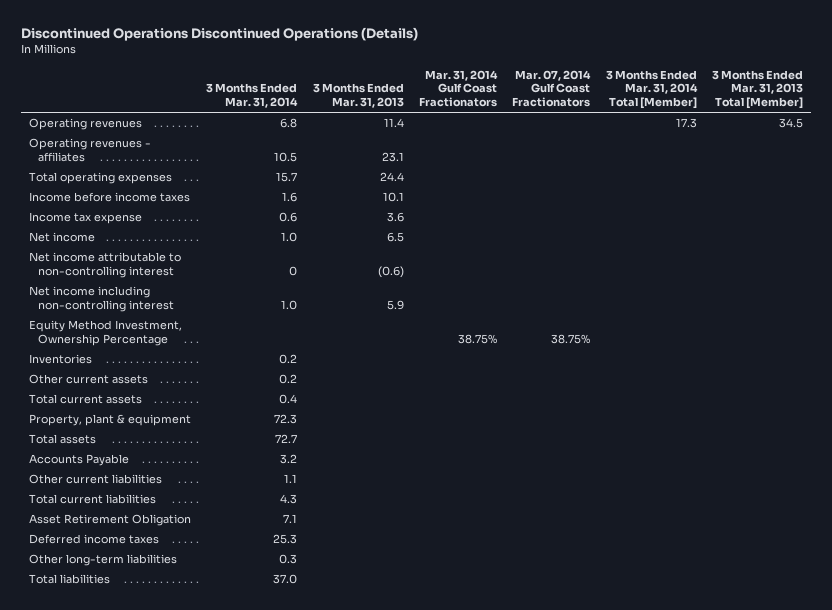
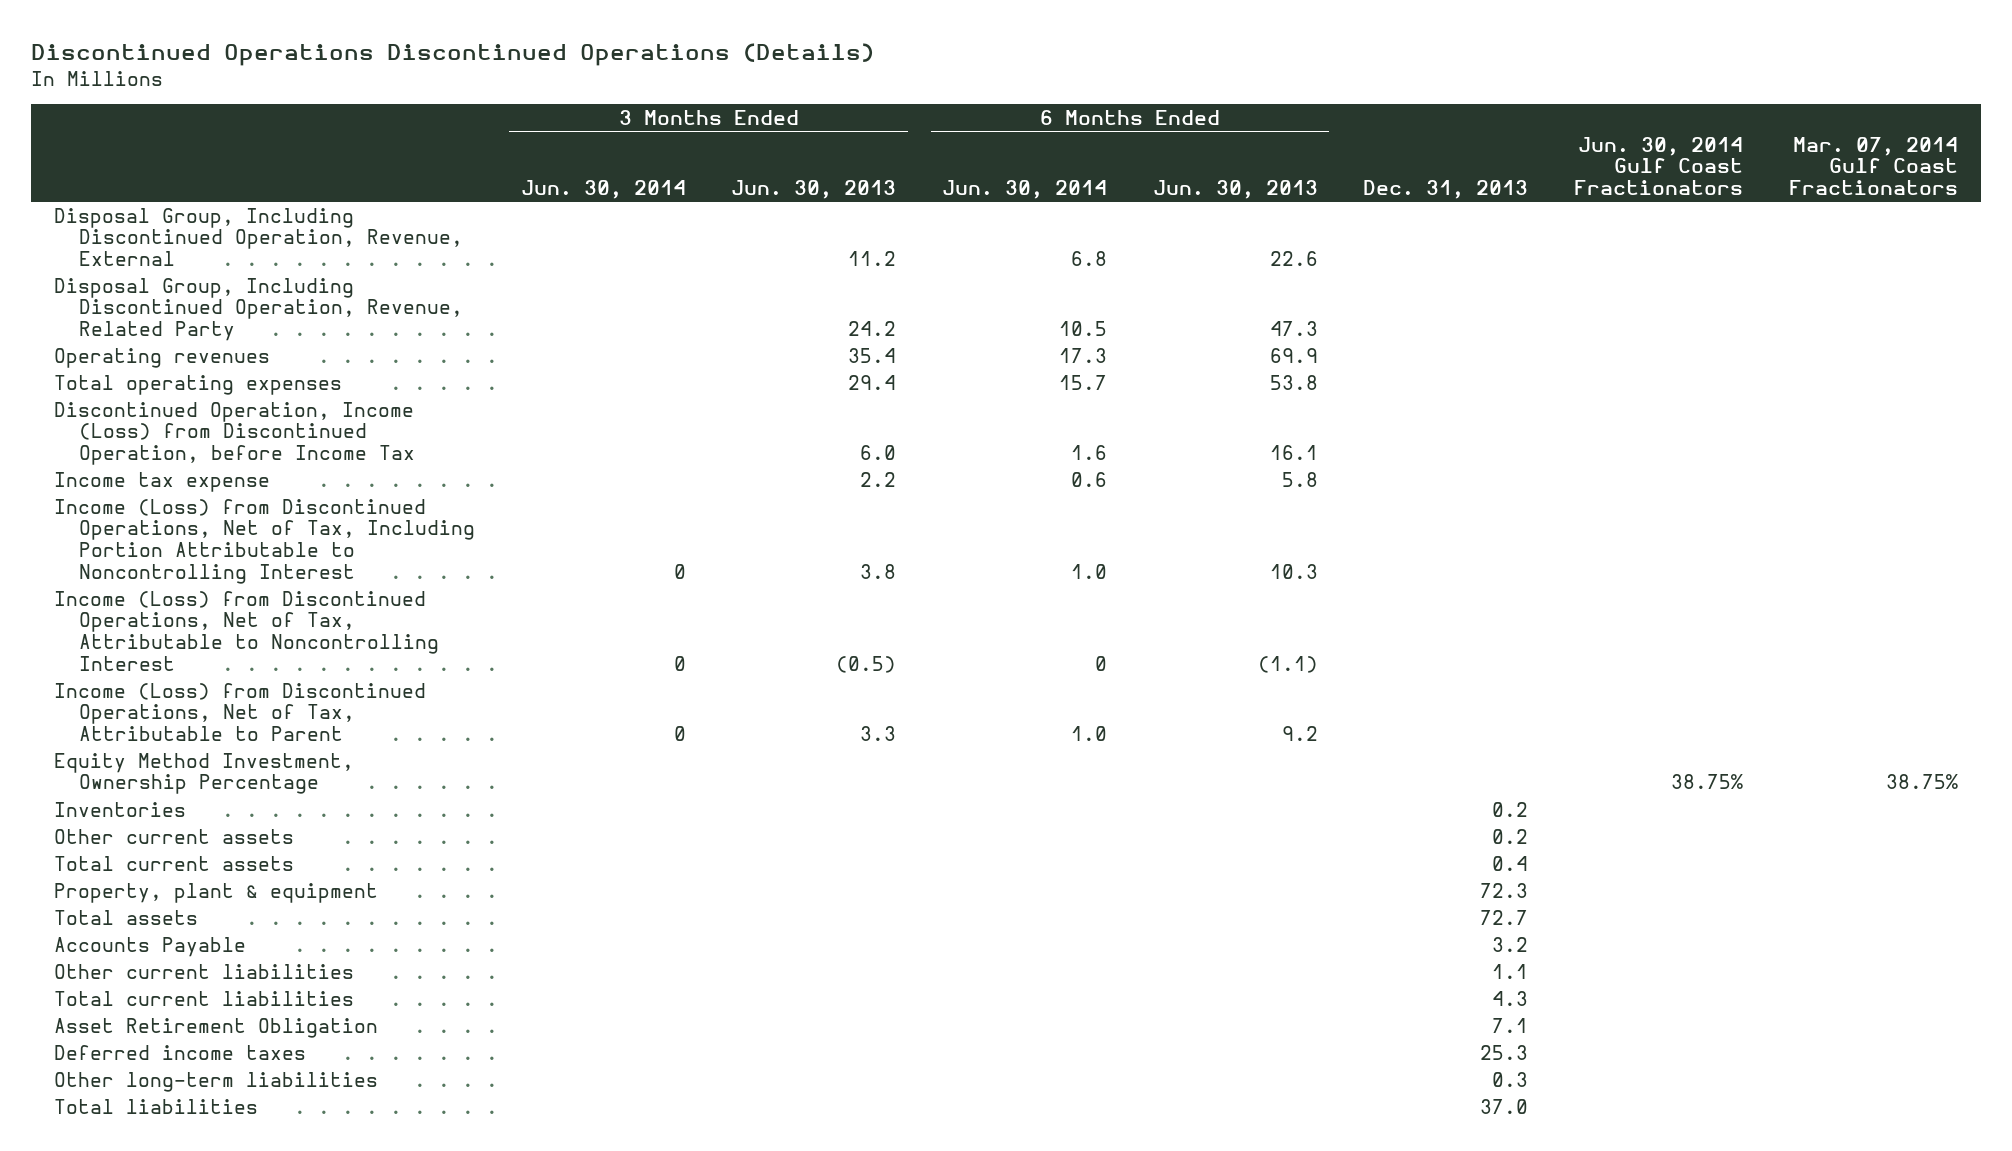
- | 3 Months Ended Mar. 31, 2014 | 3 Months Ended Mar. 31, 2013 | Mar. 31, 2014 Gulf Coast Fractionators | Mar. 07, 2014 Gulf Coast Fractionators | 3 Months Ended Mar. 31, 2014 Total [Member] | 3 Months Ended Mar. 31, 2013 Total [Member]
+ | 3 Months Ended Jun. 30, 2014 | 3 Months Ended Jun. 30, 2013 | 6 Months Ended Jun. 30, 2014 | 6 Months Ended Jun. 30, 2013 | Dec. 31, 2013 | Jun. 30, 2014 Gulf Coast Fractionators | Mar. 07, 2014 Gulf Coast Fractionators
+ Disposal Group, Including Discontinued Operation, Revenue, External | | 11.2 | 6.8 | 22.6 | | |
+ Disposal Group, Including Discontinued Operation, Revenue, Related Party | | 24.2 | 10.5 | 47.3 | | |
- Operating revenues - affiliates | 10.5 | 23.1 | | | |
- Income before income taxes | 1.6 | 10.1 | | | |
+ Discontinued Operation, Income (Loss) from Discontinued Operation, before Income Tax | | 6.0 | 1.6 | 16.1 | | |
- Net income | 1.0 | 6.5 | | | |
- Net income attributable to non-controlling interest | 0 | (0.6) | | | |
- Net income including non-controlling interest | 1.0 | 5.9 | | | |
+ Income (Loss) from Discontinued Operations, Net of Tax, Including Portion Attributable to Noncontrolling Interest | 0 | 3.8 | 1.0 | 10.3 | | |
+ Income (Loss) from Discontinued Operations, Net of Tax, Attributable to Noncontrolling Interest | 0 | (0.5) | 0 | (1.1) | | |
+ Income (Loss) from Discontinued Operations, Net of Tax, Attributable to Parent | 0 | 3.3 | 1.0 | 9.2 | | |

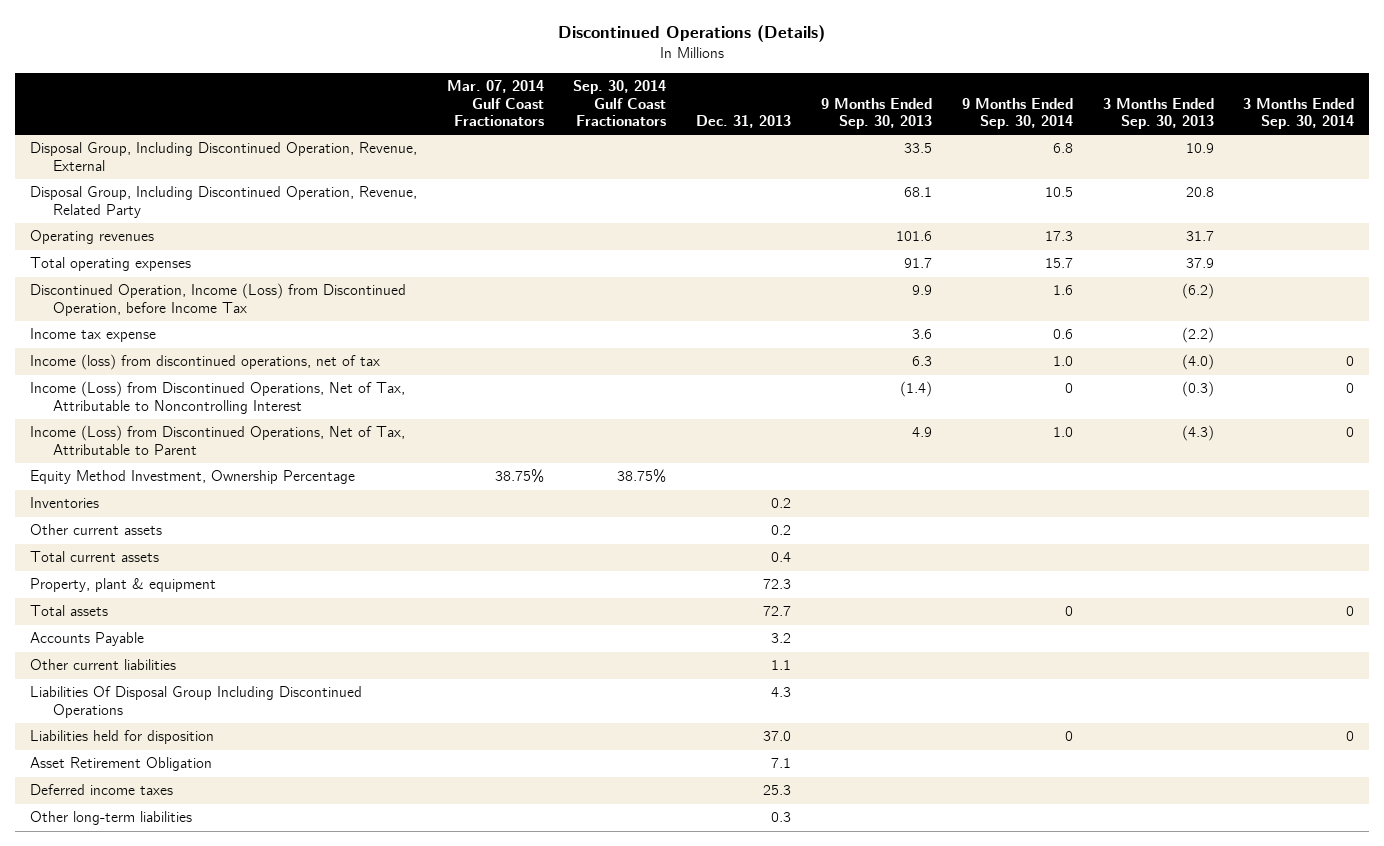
- Discontinued Operations Discontinued Operations (Details)
+ Discontinued Operations (Details)
- | 3 Months Ended Jun. 30, 2014 | 3 Months Ended Jun. 30, 2013 | 6 Months Ended Jun. 30, 2014 | 6 Months Ended Jun. 30, 2013 | Dec. 31, 2013 | Jun. 30, 2014 Gulf Coast Fractionators | Mar. 07, 2014 Gulf Coast Fractionators
+ | Mar. 07, 2014 Gulf Coast Fractionators | Sep. 30, 2014 Gulf Coast Fractionators | Dec. 31, 2013 | 9 Months Ended Sep. 30, 2013 | 9 Months Ended Sep. 30, 2014 | 3 Months Ended Sep. 30, 2013 | 3 Months Ended Sep. 30, 2014
- Income (Loss) from Discontinued Operations, Net of Tax, Including Portion Attributable to Noncontrolling Interest | 0 | 3.8 | 1.0 | 10.3 | | |
+ Income (loss) from discontinued operations, net of tax | | | | 6.3 | 1.0 | (4.0) | 0
- Total current liabilities | | | | | 4.3 | |
+ Liabilities Of Disposal Group Including Discontinued Operations | | | 4.3 | | | |
+ Liabilities held for disposition | | | 37.0 | | 0 | | 0
- Total liabilities | | | | | 37.0 | |

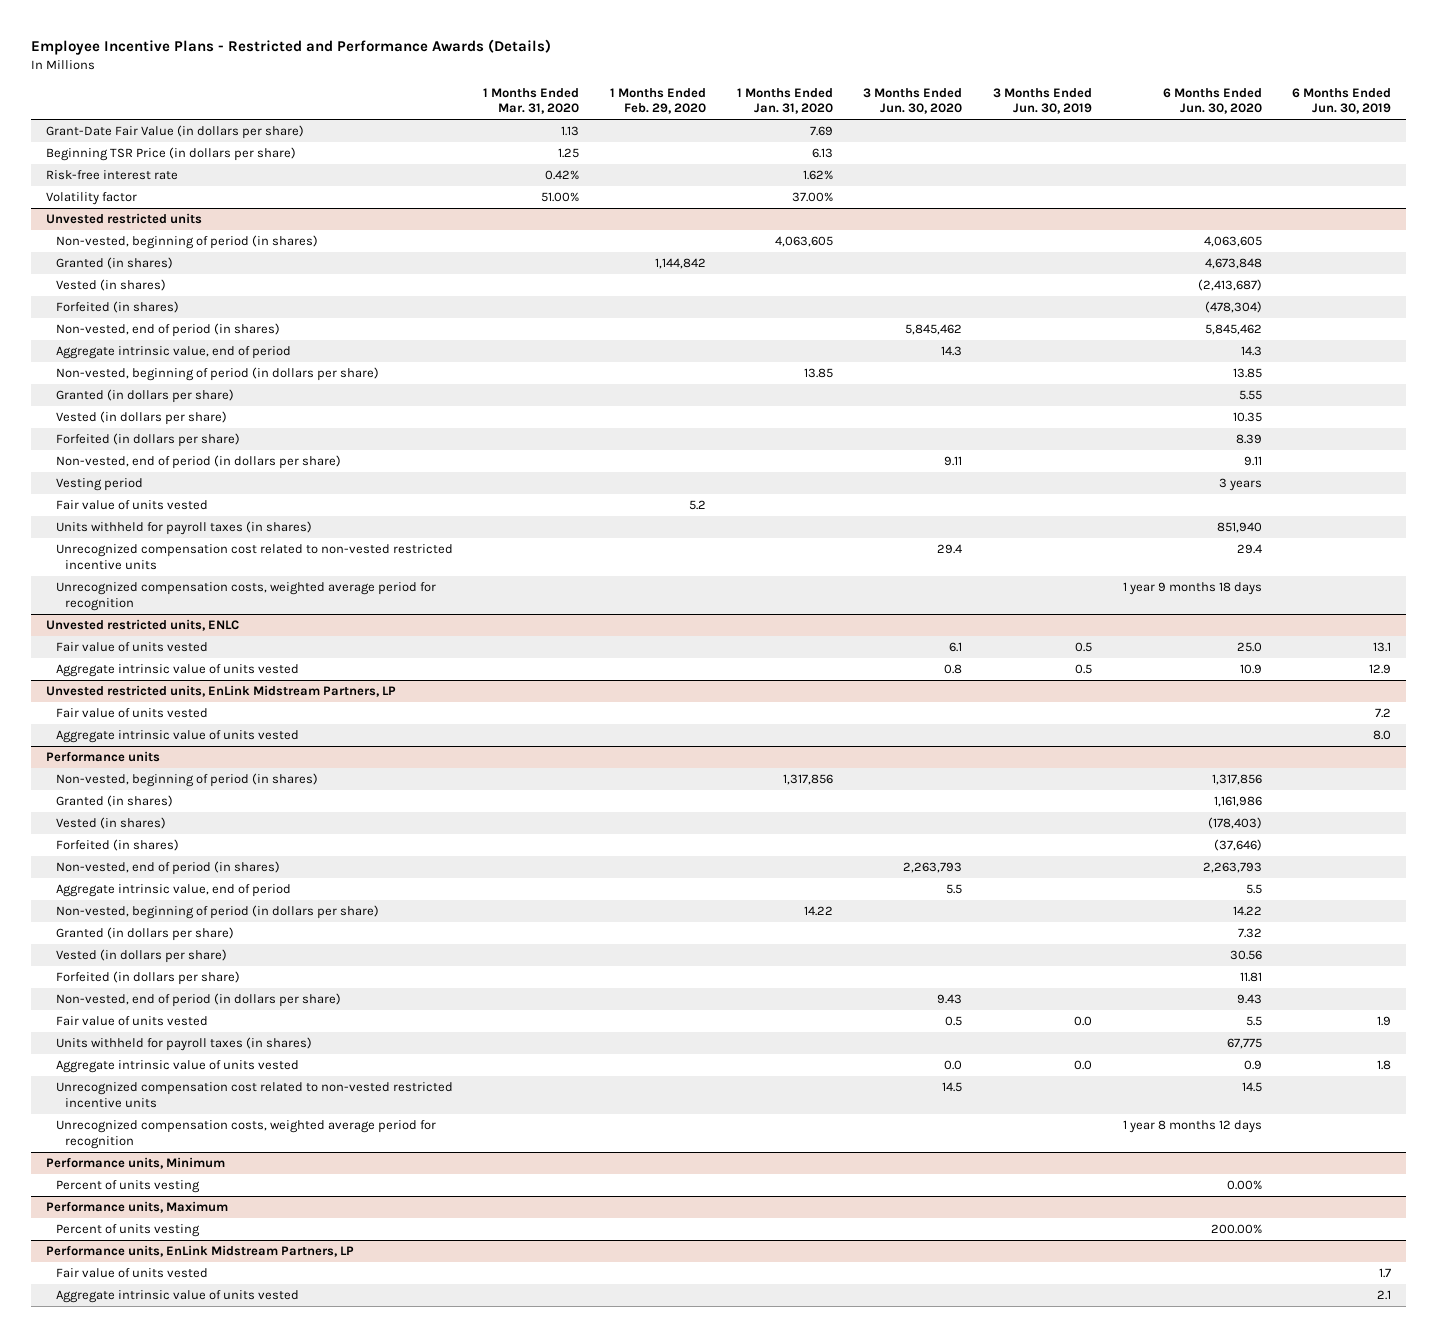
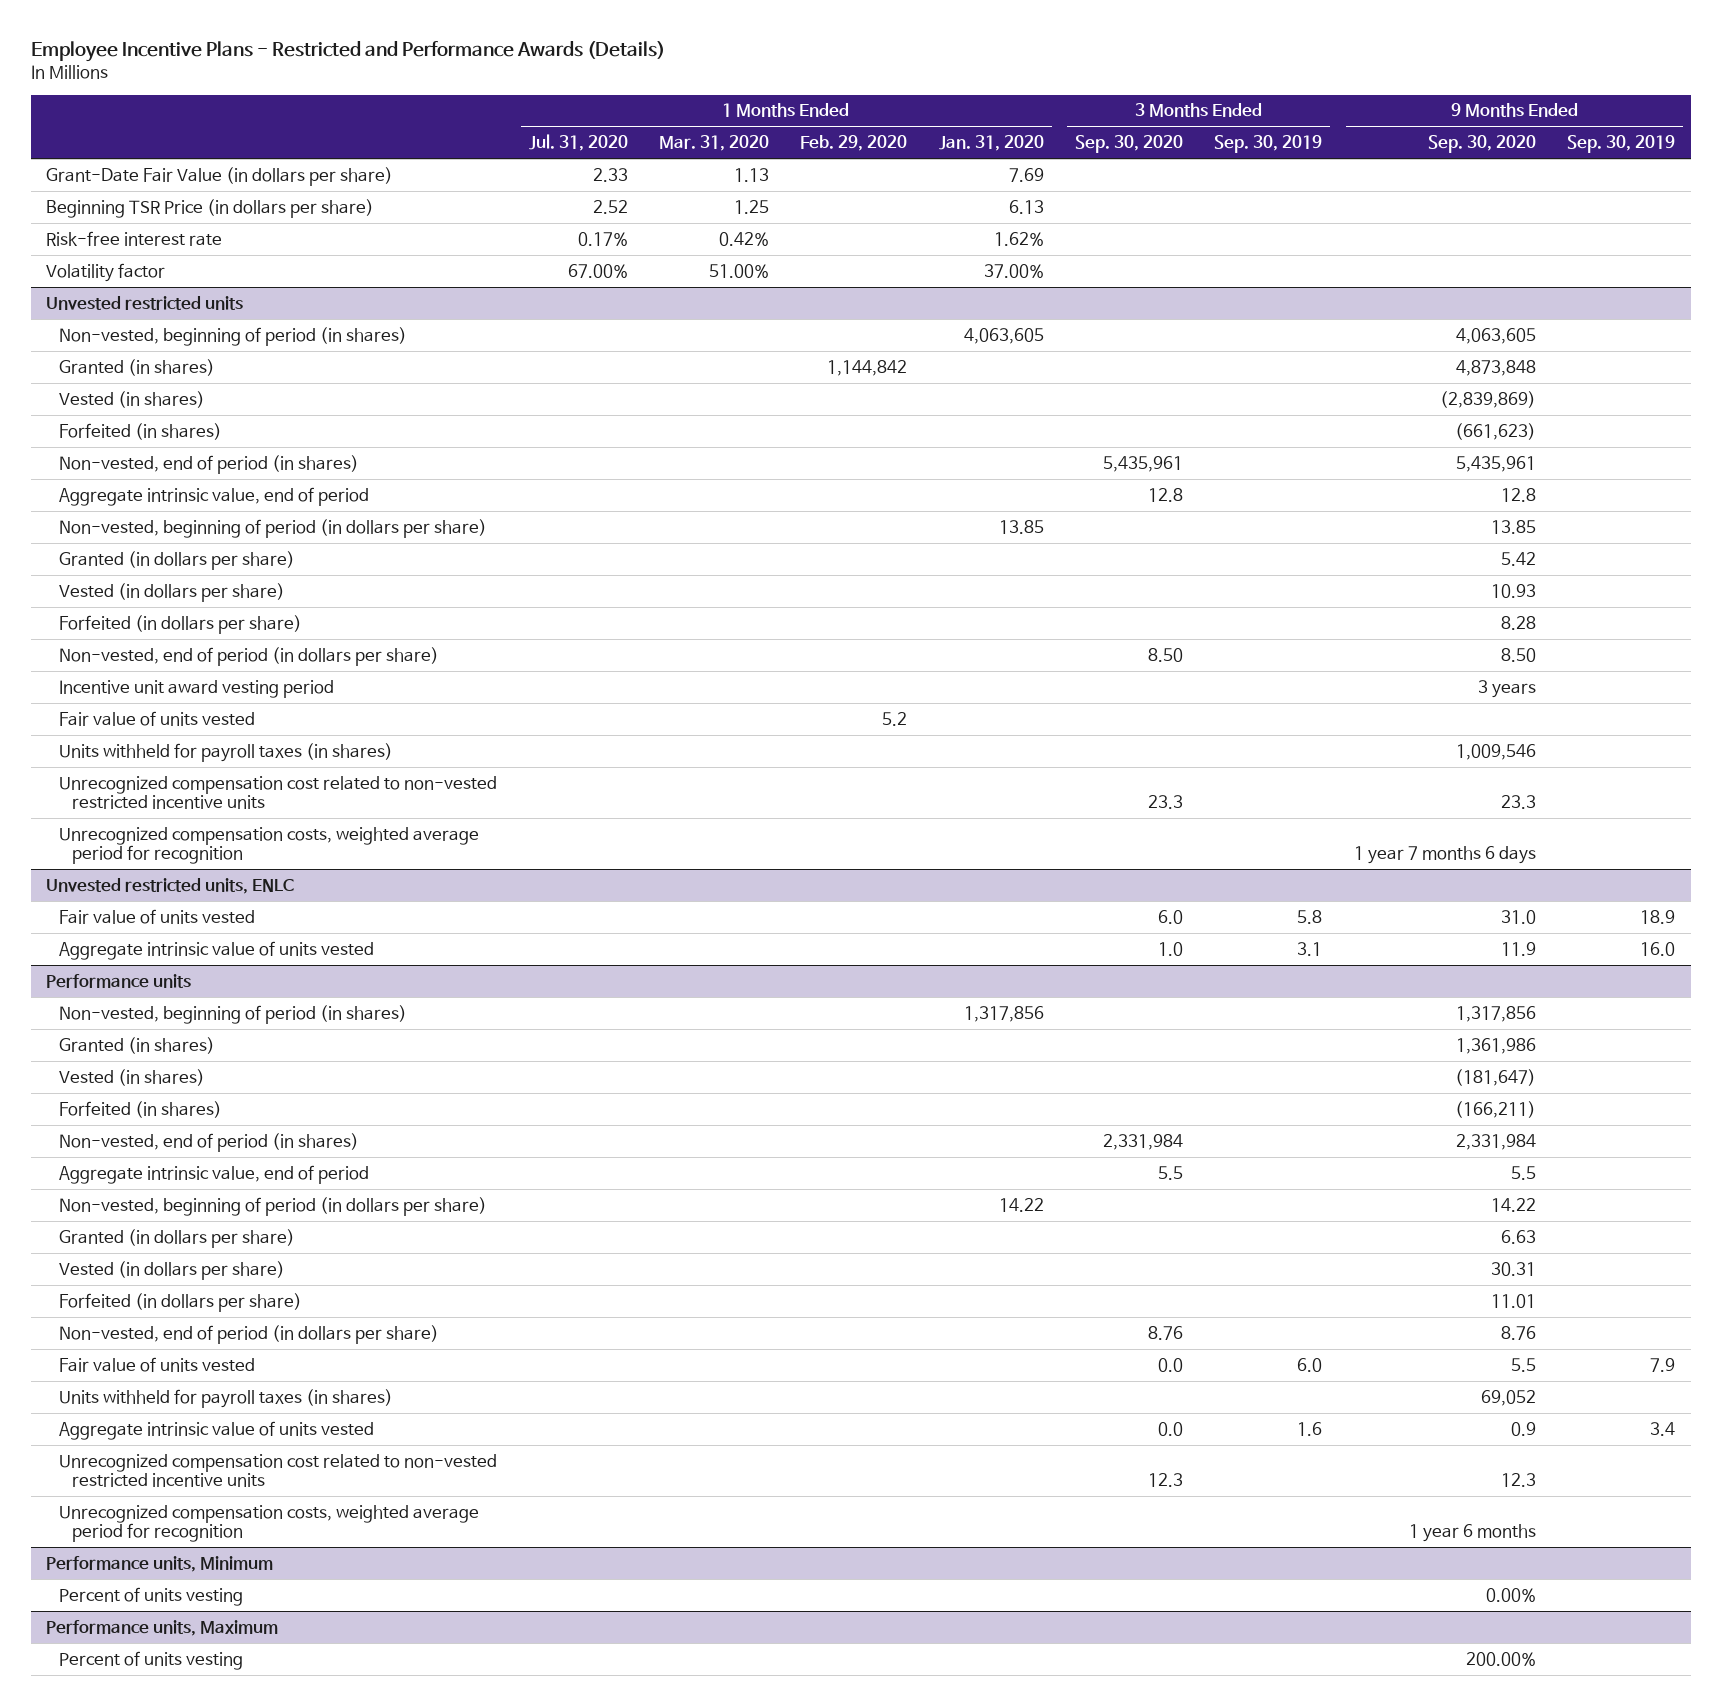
- | 1 Months Ended Mar. 31, 2020 | 1 Months Ended Feb. 29, 2020 | 1 Months Ended Jan. 31, 2020 | 3 Months Ended Jun. 30, 2020 | 3 Months Ended Jun. 30, 2019 | 6 Months Ended Jun. 30, 2020 | 6 Months Ended Jun. 30, 2019
+ | 1 Months Ended Jul. 31, 2020 | 1 Months Ended Mar. 31, 2020 | 1 Months Ended Feb. 29, 2020 | 1 Months Ended Jan. 31, 2020 | 3 Months Ended Sep. 30, 2020 | 3 Months Ended Sep. 30, 2019 | 9 Months Ended Sep. 30, 2020 | 9 Months Ended Sep. 30, 2019
@ Unvested restricted units
- Vesting period | | | | | | 3 years |
+ Incentive unit award vesting period | | | | | | | 3 years |
- Unvested restricted units, EnLink Midstream Partners, LP
- Fair value of units vested | | | | | | | 7.2
- Aggregate intrinsic value of units vested | | | | | | | 8.0
- Performance units, EnLink Midstream Partners, LP
- Fair value of units vested | | | | | | | 1.7
- Aggregate intrinsic value of units vested | | | | | | | 2.1

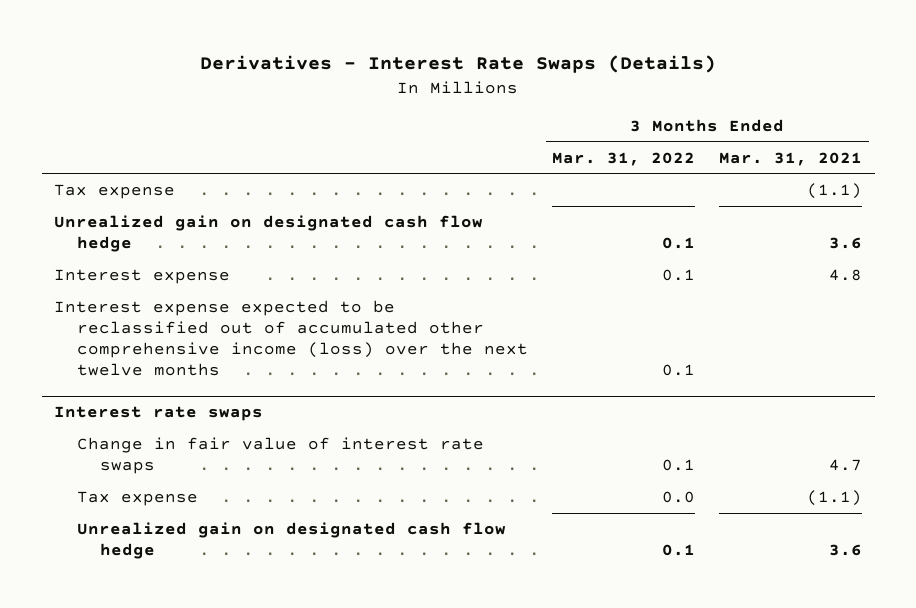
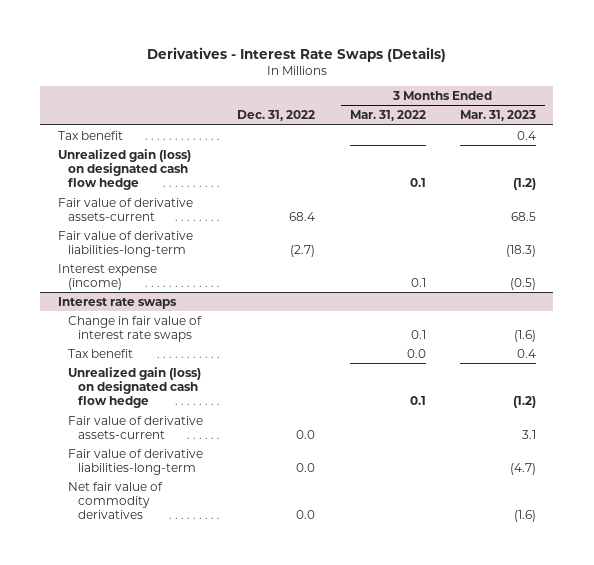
- | 3 Months Ended Mar. 31, 2022 | 3 Months Ended Mar. 31, 2021
+ | Dec. 31, 2022 | 3 Months Ended Mar. 31, 2022 | 3 Months Ended Mar. 31, 2023
- Tax expense | | (1.1)
- Unrealized gain on designated cash flow hedge | 0.1 | 3.6
- Interest expense | 0.1 | 4.8
- Interest expense expected to be reclassified out of accumulated other comprehensive income (loss) over the next twelve months | 0.1 |
+ Tax benefit | | | 0.4
+ Unrealized gain (loss) on designated cash flow hedge | | 0.1 | (1.2)
+ Fair value of derivative assets-current | 68.4 | | 68.5
+ Fair value of derivative liabilities-long-term | (2.7) | | (18.3)
+ Interest expense (income) | | 0.1 | (0.5)
@ Interest rate swaps
- Tax expense | 0.0 | (1.1)
- Unrealized gain on designated cash flow hedge | 0.1 | 3.6
+ Tax benefit | | 0.0 | 0.4
+ Unrealized gain (loss) on designated cash flow hedge | | 0.1 | (1.2)
+ Fair value of derivative assets-current | 0.0 | | 3.1
+ Fair value of derivative liabilities-long-term | 0.0 | | (4.7)
+ Net fair value of commodity derivatives | 0.0 | | (1.6)

